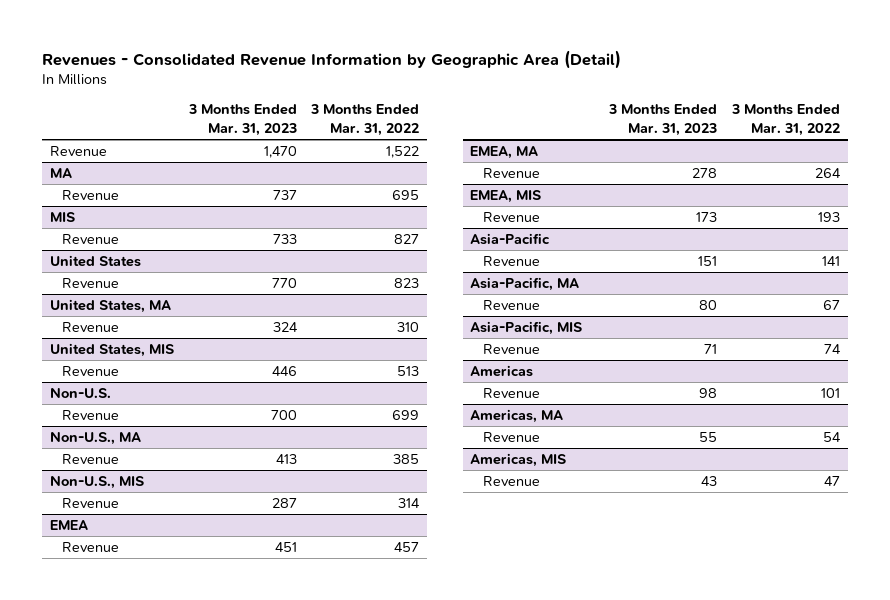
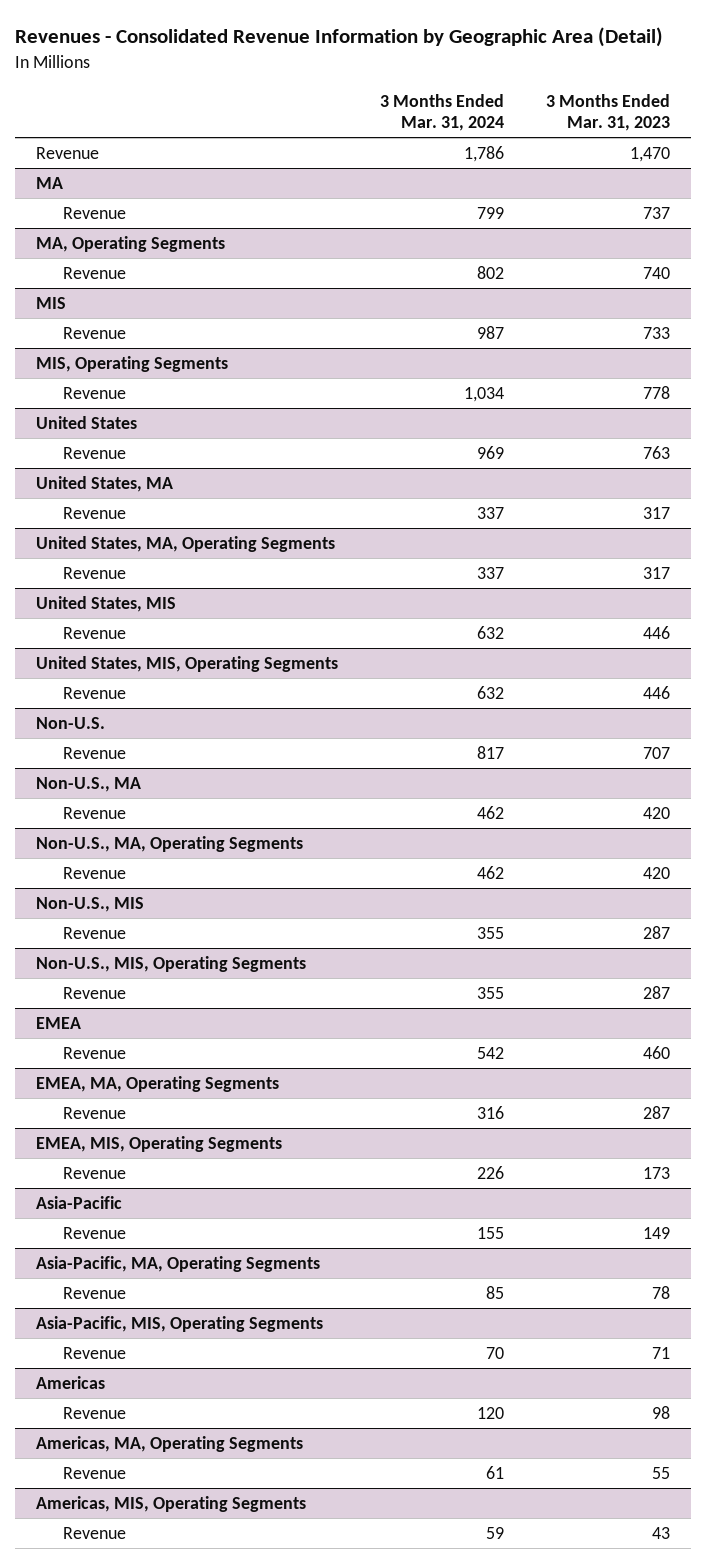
- | 3 Months Ended Mar. 31, 2023 | 3 Months Ended Mar. 31, 2022
+ | 3 Months Ended Mar. 31, 2024 | 3 Months Ended Mar. 31, 2023
+ MA, Operating Segments
+ Revenue | 802 | 740
+ MIS, Operating Segments
+ Revenue | 1,034 | 778
@ United States
- Revenue | 770 | 823
+ Revenue | 969 | 763
@ United States, MA
- Revenue | 324 | 310
+ Revenue | 337 | 317
+ United States, MA, Operating Segments
+ Revenue | 337 | 317
+ United States, MIS, Operating Segments
+ Revenue | 632 | 446
@ Non-U.S.
- Revenue | 700 | 699
+ Revenue | 817 | 707
@ Non-U.S., MA
- Revenue | 413 | 385
+ Revenue | 462 | 420
+ Non-U.S., MA, Operating Segments
+ Revenue | 462 | 420
+ Non-U.S., MIS, Operating Segments
+ Revenue | 355 | 287
@ EMEA
- Revenue | 451 | 457
- EMEA, MA
- Revenue | 278 | 264
- EMEA, MIS
@ EMEA
+ Revenue | 542 | 460
+ EMEA, MA, Operating Segments
+ Revenue | 316 | 287
+ EMEA, MIS, Operating Segments
@ Asia-Pacific
- Revenue | 151 | 141
- Asia-Pacific, MA
- Revenue | 80 | 67
- Asia-Pacific, MIS
@ Asia-Pacific
+ Revenue | 155 | 149
+ Asia-Pacific, MA, Operating Segments
+ Revenue | 85 | 78
+ Asia-Pacific, MIS, Operating Segments
- Americas, MA
+ Americas, MA, Operating Segments
- Americas, MIS
+ Americas, MIS, Operating Segments

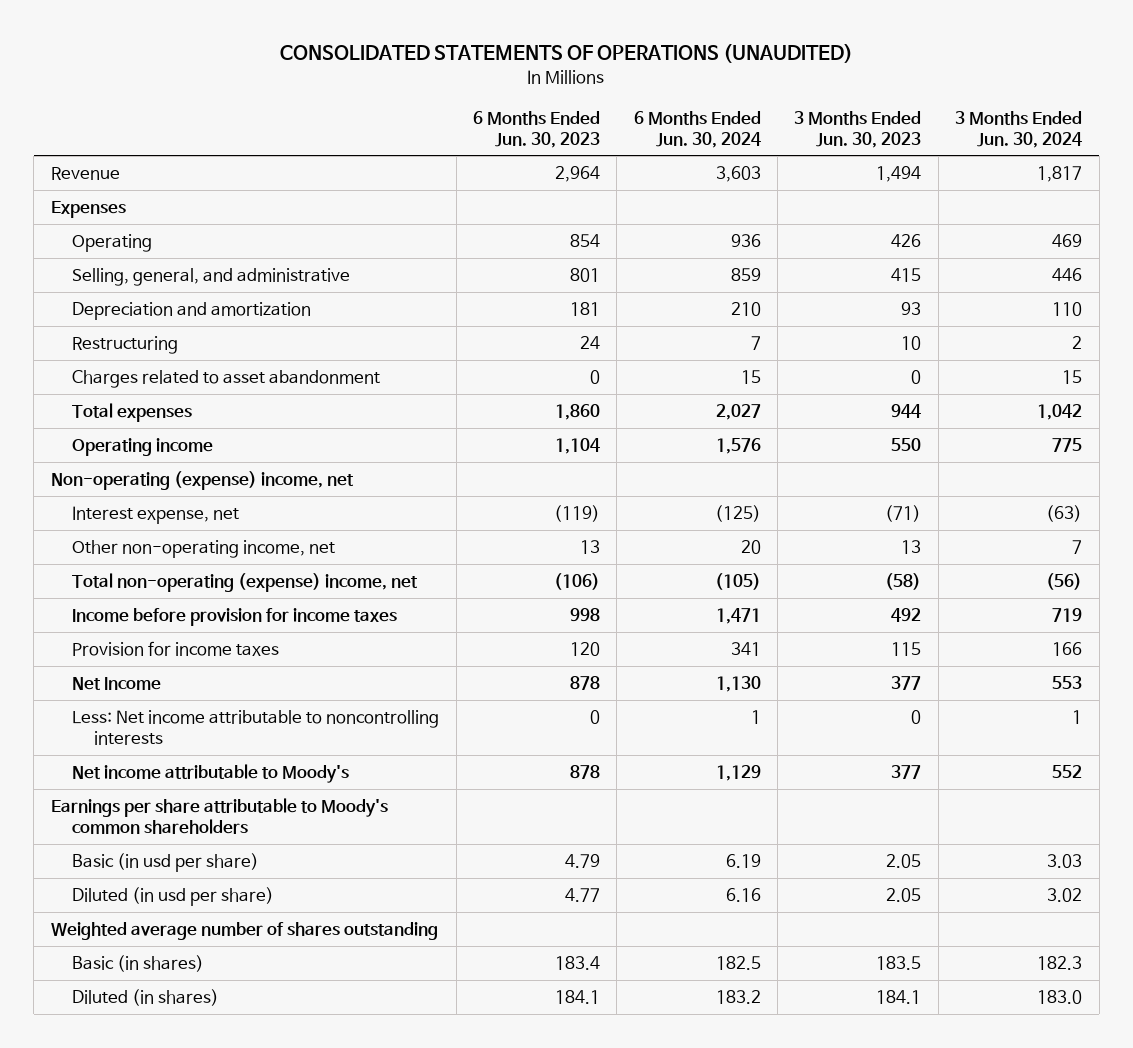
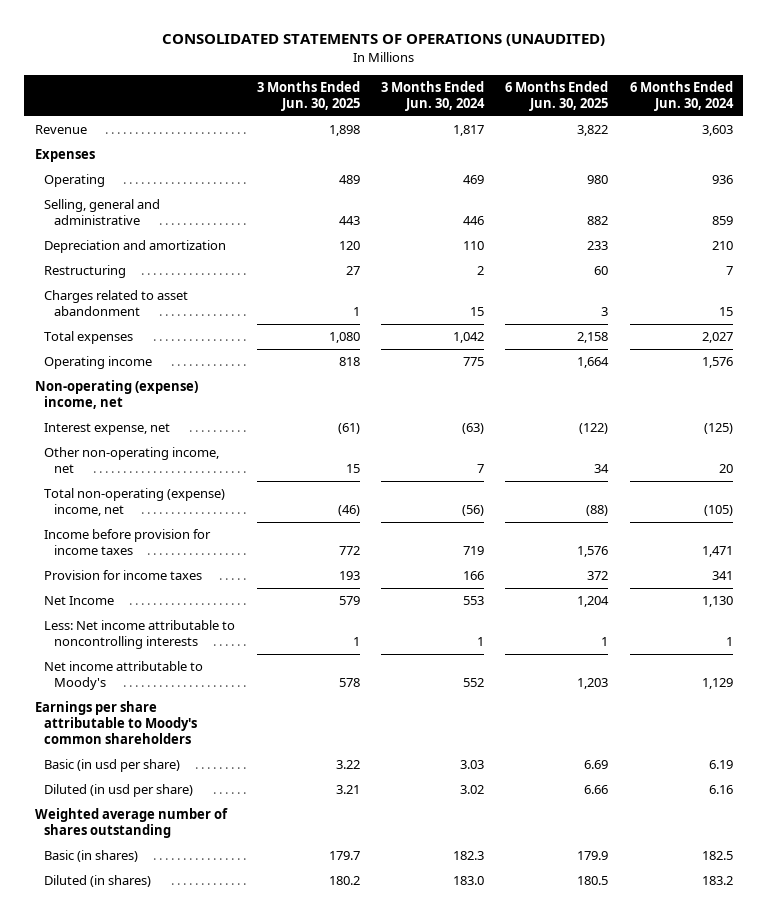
- | 6 Months Ended Jun. 30, 2023 | 6 Months Ended Jun. 30, 2024 | 3 Months Ended Jun. 30, 2023 | 3 Months Ended Jun. 30, 2024
+ | 3 Months Ended Jun. 30, 2025 | 3 Months Ended Jun. 30, 2024 | 6 Months Ended Jun. 30, 2025 | 6 Months Ended Jun. 30, 2024
- Selling, general, and administrative | 801 | 859 | 415 | 446
+ Selling, general and administrative | 443 | 446 | 882 | 859

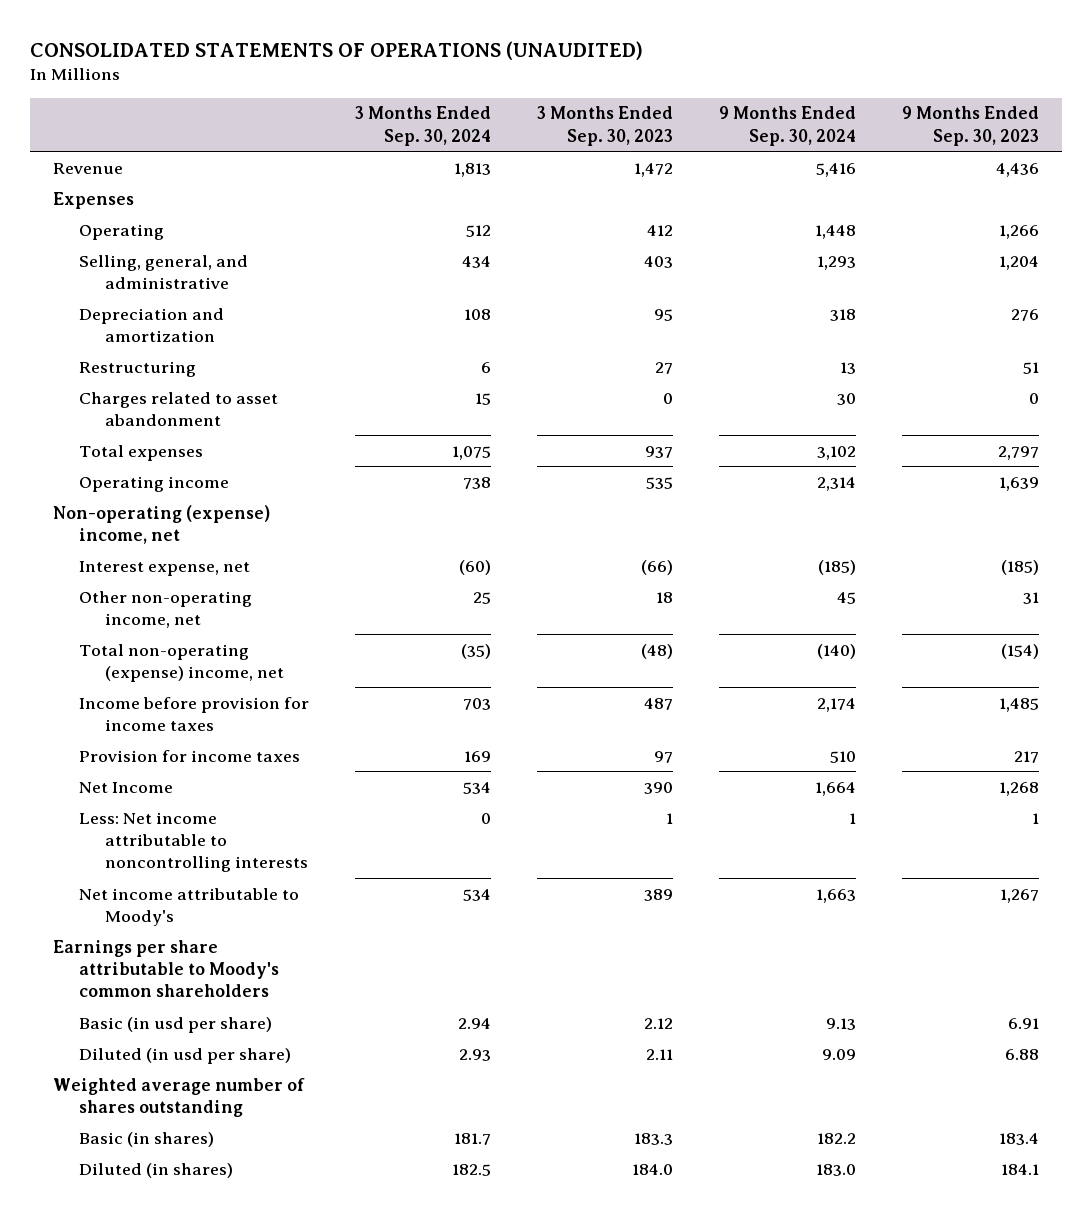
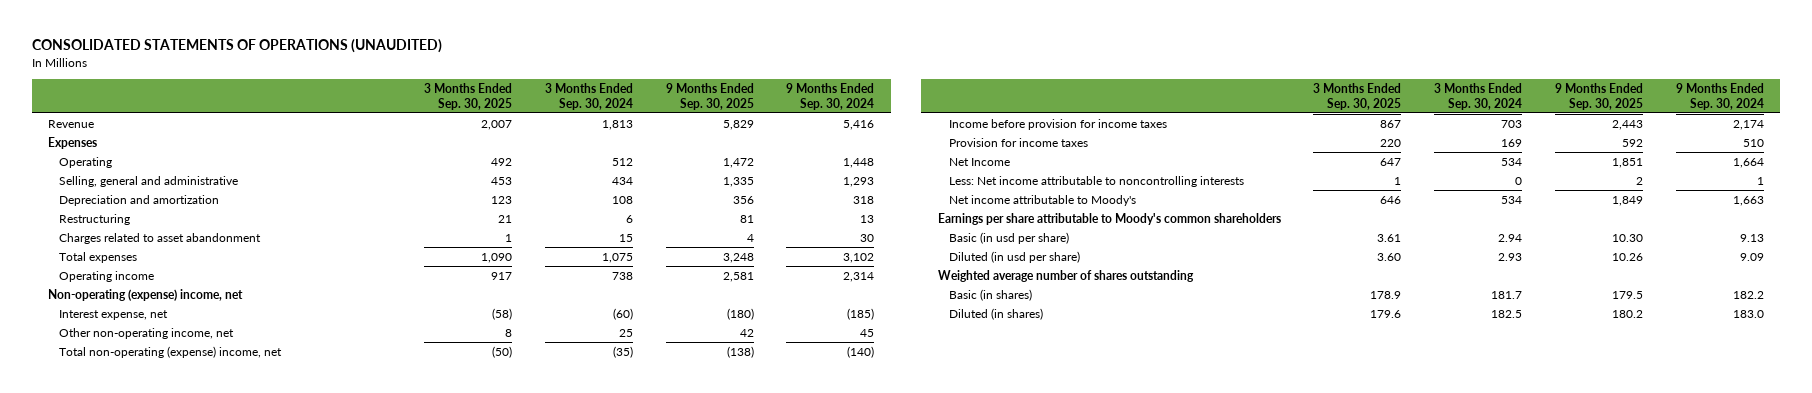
- | 3 Months Ended Sep. 30, 2024 | 3 Months Ended Sep. 30, 2023 | 9 Months Ended Sep. 30, 2024 | 9 Months Ended Sep. 30, 2023
+ | 3 Months Ended Sep. 30, 2025 | 3 Months Ended Sep. 30, 2024 | 9 Months Ended Sep. 30, 2025 | 9 Months Ended Sep. 30, 2024
- Selling, general, and administrative | 434 | 403 | 1,293 | 1,204
+ Selling, general and administrative | 453 | 434 | 1,335 | 1,293

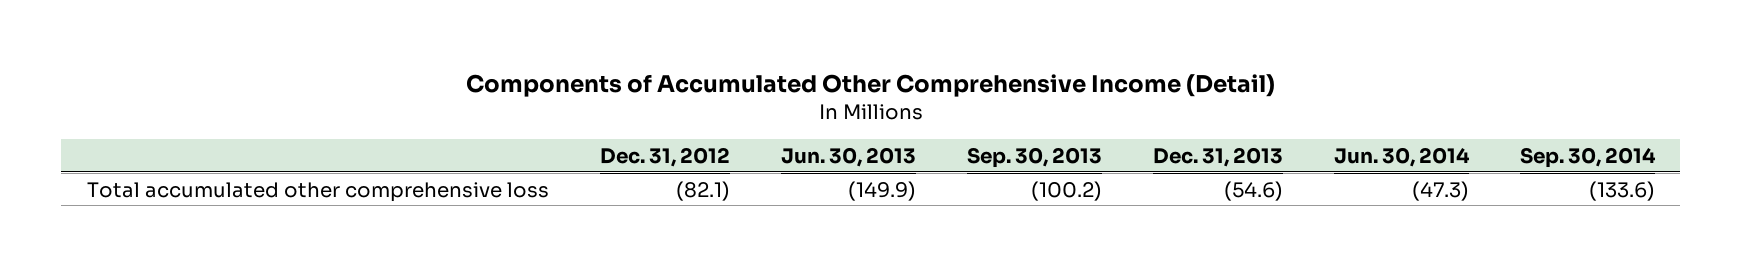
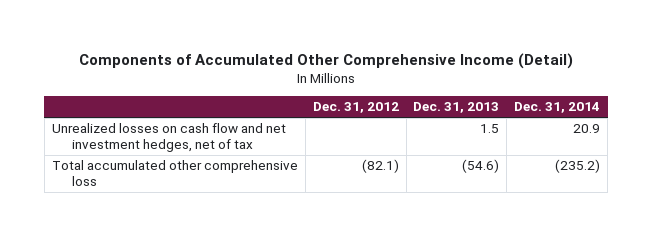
- | Dec. 31, 2012 | Jun. 30, 2013 | Sep. 30, 2013 | Dec. 31, 2013 | Jun. 30, 2014 | Sep. 30, 2014
+ | Dec. 31, 2012 | Dec. 31, 2013 | Dec. 31, 2014
+ Unrealized losses on cash flow and net investment hedges, net of tax | | 1.5 | 20.9

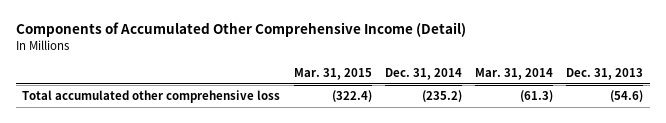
- | Dec. 31, 2012 | Dec. 31, 2013 | Dec. 31, 2014
+ | Mar. 31, 2015 | Dec. 31, 2014 | Mar. 31, 2014 | Dec. 31, 2013
- Unrealized losses on cash flow and net investment hedges, net of tax | | 1.5 | 20.9

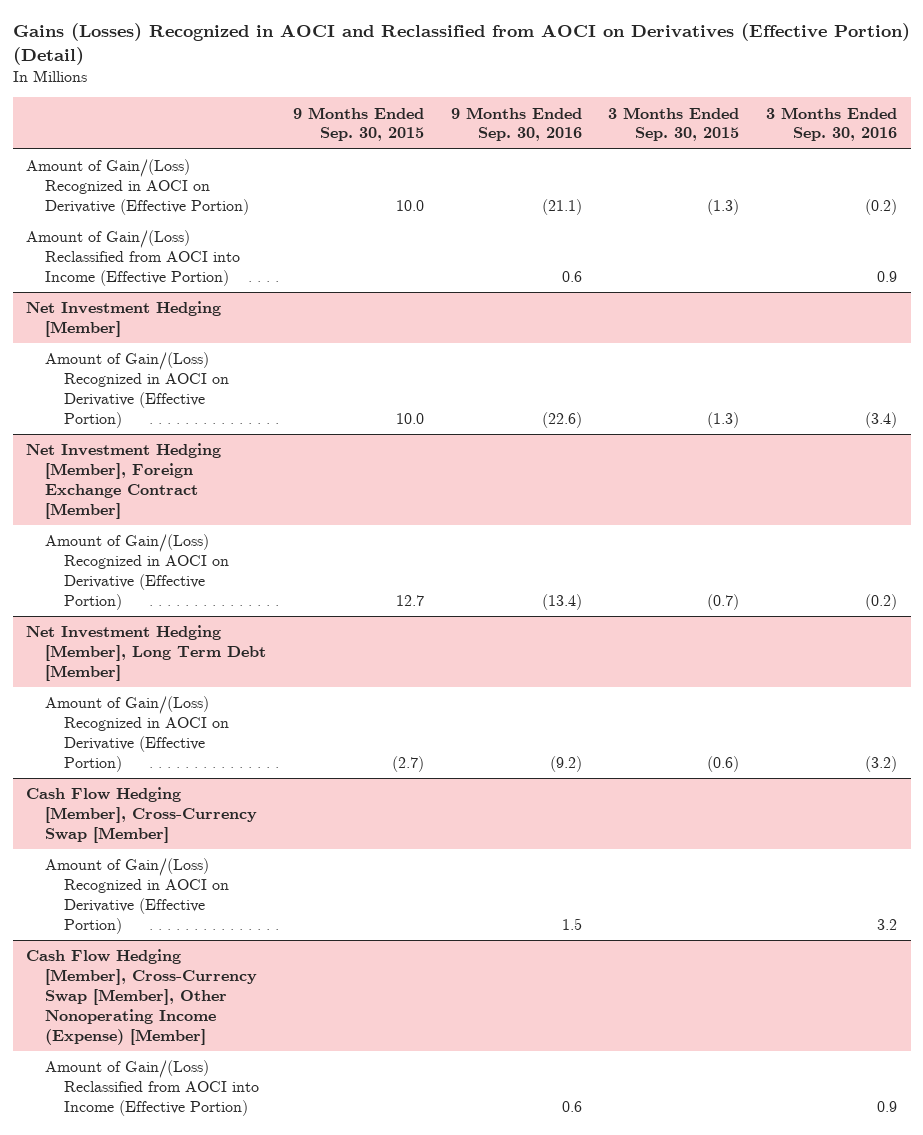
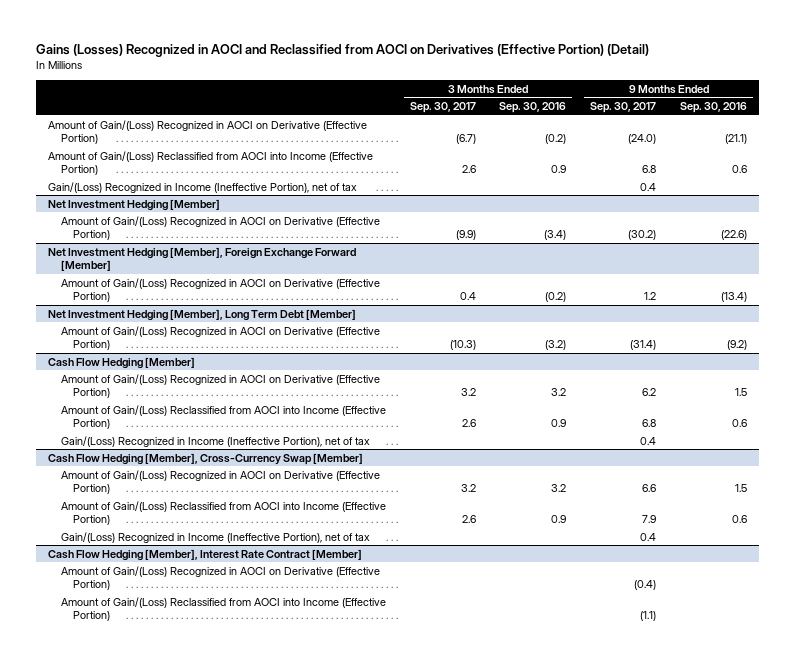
- | 9 Months Ended Sep. 30, 2015 | 9 Months Ended Sep. 30, 2016 | 3 Months Ended Sep. 30, 2015 | 3 Months Ended Sep. 30, 2016
+ | 3 Months Ended Sep. 30, 2017 | 3 Months Ended Sep. 30, 2016 | 9 Months Ended Sep. 30, 2017 | 9 Months Ended Sep. 30, 2016
+ Gain/(Loss) Recognized in Income (Ineffective Portion), net of tax | | | 0.4 |
- Net Investment Hedging [Member], Foreign Exchange Contract [Member]
+ Net Investment Hedging [Member], Foreign Exchange Forward [Member]
+ Cash Flow Hedging [Member]
+ Amount of Gain/(Loss) Recognized in AOCI on Derivative (Effective Portion) | 3.2 | 3.2 | 6.2 | 1.5
+ Amount of Gain/(Loss) Reclassified from AOCI into Income (Effective Portion) | 2.6 | 0.9 | 6.8 | 0.6
+ Gain/(Loss) Recognized in Income (Ineffective Portion), net of tax | | | 0.4 |
- Cash Flow Hedging [Member], Cross-Currency Swap [Member], Other Nonoperating Income (Expense) [Member]
@ Cash Flow Hedging [Member], Cross-Currency Swap [Member]
+ Gain/(Loss) Recognized in Income (Ineffective Portion), net of tax | | | 0.4 |
+ Cash Flow Hedging [Member], Interest Rate Contract [Member]
+ Amount of Gain/(Loss) Recognized in AOCI on Derivative (Effective Portion) | | | (0.4) |
+ Amount of Gain/(Loss) Reclassified from AOCI into Income (Effective Portion) | | | (1.1) |

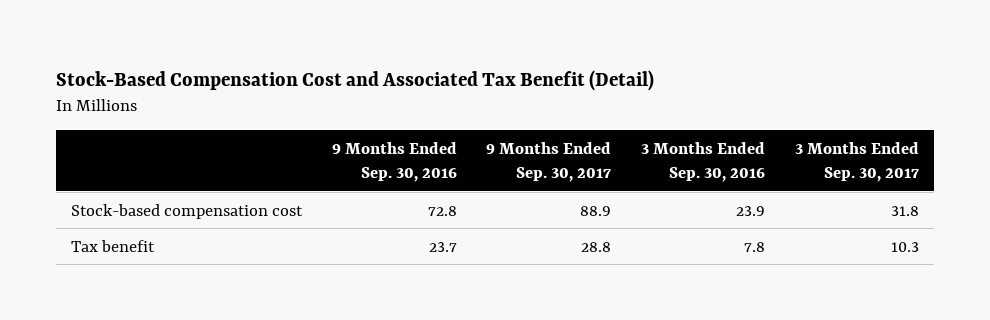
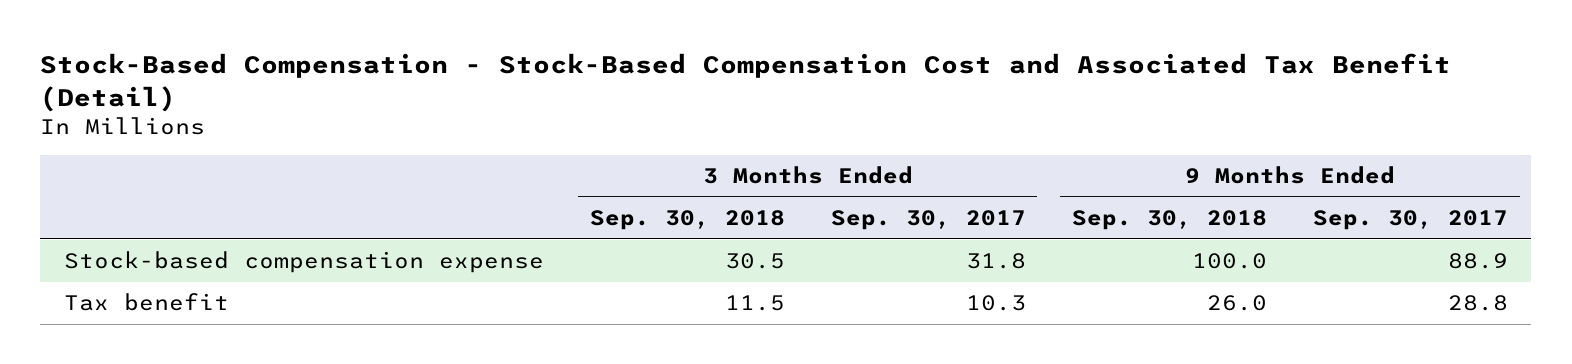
- Stock-Based Compensation Cost and Associated Tax Benefit (Detail)
+ Stock-Based Compensation - Stock-Based Compensation Cost and Associated Tax Benefit (Detail)
- | 9 Months Ended Sep. 30, 2016 | 9 Months Ended Sep. 30, 2017 | 3 Months Ended Sep. 30, 2016 | 3 Months Ended Sep. 30, 2017
+ | 3 Months Ended Sep. 30, 2018 | 3 Months Ended Sep. 30, 2017 | 9 Months Ended Sep. 30, 2018 | 9 Months Ended Sep. 30, 2017
- Stock-based compensation cost | 72.8 | 88.9 | 23.9 | 31.8
+ Stock-based compensation expense | 30.5 | 31.8 | 100.0 | 88.9

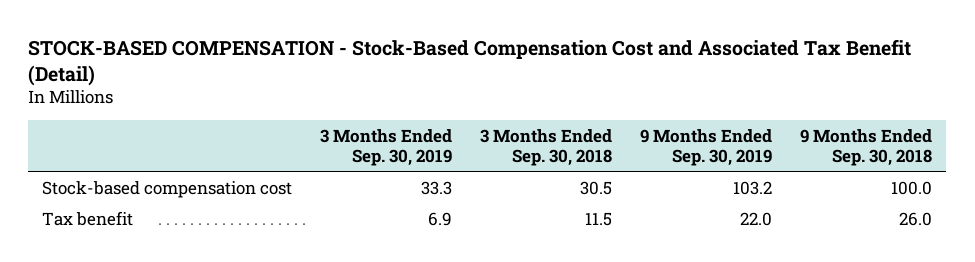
- Stock-Based Compensation - Stock-Based Compensation Cost and Associated Tax Benefit (Detail)
+ STOCK-BASED COMPENSATION - Stock-Based Compensation Cost and Associated Tax Benefit (Detail)
- | 3 Months Ended Sep. 30, 2018 | 3 Months Ended Sep. 30, 2017 | 9 Months Ended Sep. 30, 2018 | 9 Months Ended Sep. 30, 2017
+ | 3 Months Ended Sep. 30, 2019 | 3 Months Ended Sep. 30, 2018 | 9 Months Ended Sep. 30, 2019 | 9 Months Ended Sep. 30, 2018
- Stock-based compensation expense | 30.5 | 31.8 | 100.0 | 88.9
+ Stock-based compensation cost | 33.3 | 30.5 | 103.2 | 100.0

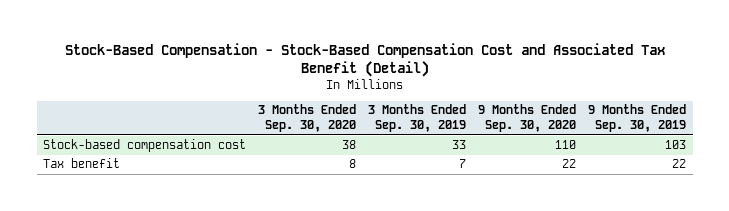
- STOCK-BASED COMPENSATION - Stock-Based Compensation Cost and Associated Tax Benefit (Detail)
+ Stock-Based Compensation - Stock-Based Compensation Cost and Associated Tax Benefit (Detail)
- | 3 Months Ended Sep. 30, 2019 | 3 Months Ended Sep. 30, 2018 | 9 Months Ended Sep. 30, 2019 | 9 Months Ended Sep. 30, 2018
+ | 3 Months Ended Sep. 30, 2020 | 3 Months Ended Sep. 30, 2019 | 9 Months Ended Sep. 30, 2020 | 9 Months Ended Sep. 30, 2019
- Stock-based compensation cost | 33.3 | 30.5 | 103.2 | 100.0
- Tax benefit | 6.9 | 11.5 | 22.0 | 26.0
+ Stock-based compensation cost | 38 | 33 | 110 | 103
+ Tax benefit | 8 | 7 | 22 | 22

